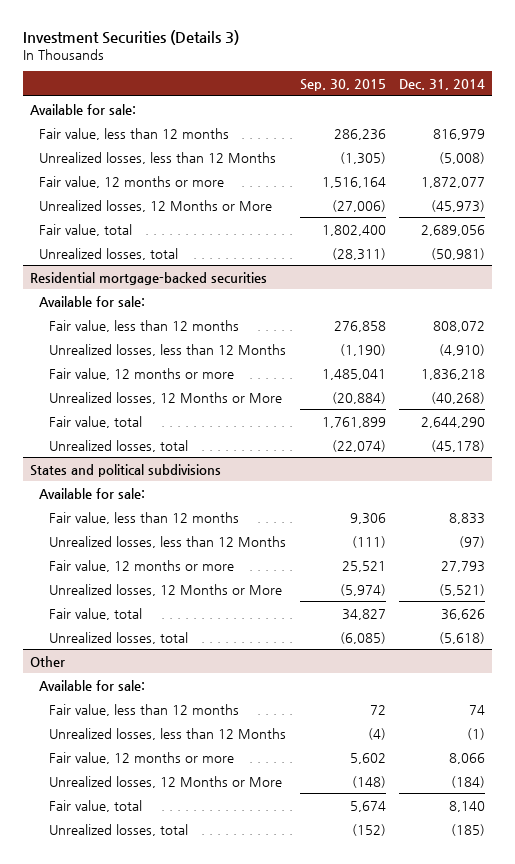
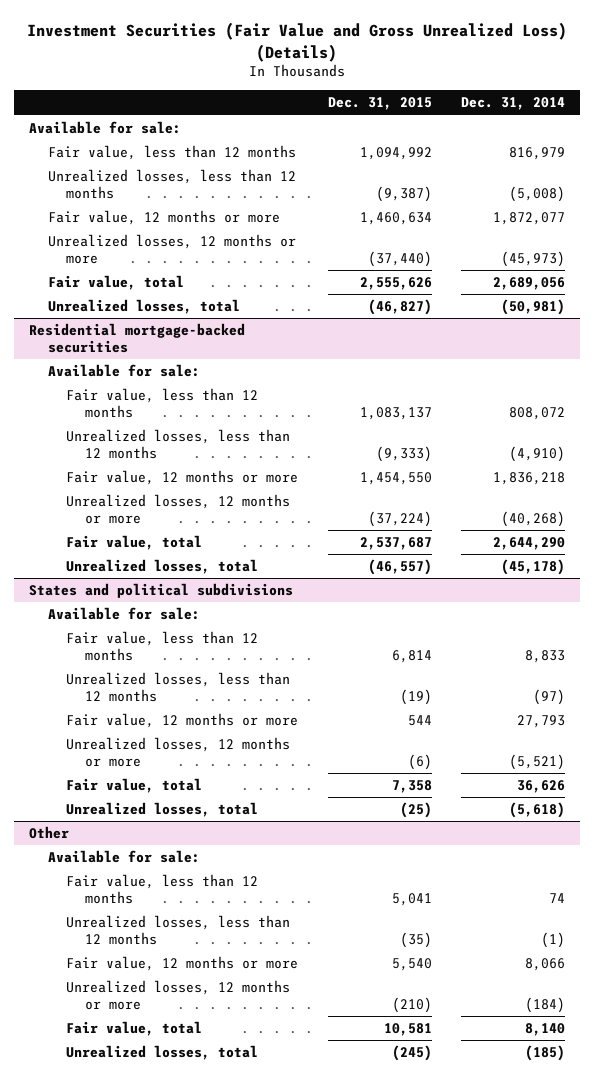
- Investment Securities (Details 3)
+ Investment Securities (Fair Value and Gross Unrealized Loss) (Details)
- | Sep. 30, 2015 | Dec. 31, 2014
+ | Dec. 31, 2015 | Dec. 31, 2014
- Unrealized losses, less than 12 Months | (1,305) | (5,008)
+ Unrealized losses, less than 12 months | (9,387) | (5,008)
- Unrealized losses, 12 Months or More | (27,006) | (45,973)
+ Unrealized losses, 12 months or more | (37,440) | (45,973)
@ Residential mortgage-backed securities
- Unrealized losses, less than 12 Months | (1,190) | (4,910)
+ Unrealized losses, less than 12 months | (9,333) | (4,910)
- Unrealized losses, 12 Months or More | (20,884) | (40,268)
+ Unrealized losses, 12 months or more | (37,224) | (40,268)
@ States and political subdivisions
- Unrealized losses, less than 12 Months | (111) | (97)
+ Unrealized losses, less than 12 months | (19) | (97)
- Unrealized losses, 12 Months or More | (5,974) | (5,521)
+ Unrealized losses, 12 months or more | (6) | (5,521)
@ Other
- Unrealized losses, less than 12 Months | (4) | (1)
+ Unrealized losses, less than 12 months | (35) | (1)
- Unrealized losses, 12 Months or More | (148) | (184)
+ Unrealized losses, 12 months or more | (210) | (184)

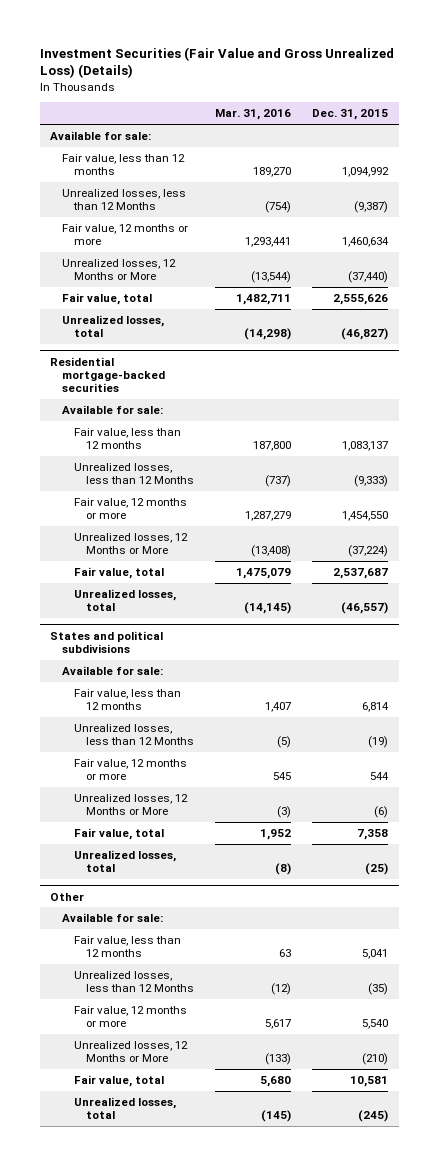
- | Dec. 31, 2015 | Dec. 31, 2014
+ | Mar. 31, 2016 | Dec. 31, 2015
- Unrealized losses, less than 12 months | (9,387) | (5,008)
+ Unrealized losses, less than 12 Months | (754) | (9,387)
- Unrealized losses, 12 months or more | (37,440) | (45,973)
+ Unrealized losses, 12 Months or More | (13,544) | (37,440)
@ Residential mortgage-backed securities
- Unrealized losses, less than 12 months | (9,333) | (4,910)
+ Unrealized losses, less than 12 Months | (737) | (9,333)
- Unrealized losses, 12 months or more | (37,224) | (40,268)
+ Unrealized losses, 12 Months or More | (13,408) | (37,224)
@ States and political subdivisions
- Unrealized losses, less than 12 months | (19) | (97)
+ Unrealized losses, less than 12 Months | (5) | (19)
- Unrealized losses, 12 months or more | (6) | (5,521)
+ Unrealized losses, 12 Months or More | (3) | (6)
@ Other
- Unrealized losses, less than 12 months | (35) | (1)
+ Unrealized losses, less than 12 Months | (12) | (35)
- Unrealized losses, 12 months or more | (210) | (184)
+ Unrealized losses, 12 Months or More | (133) | (210)

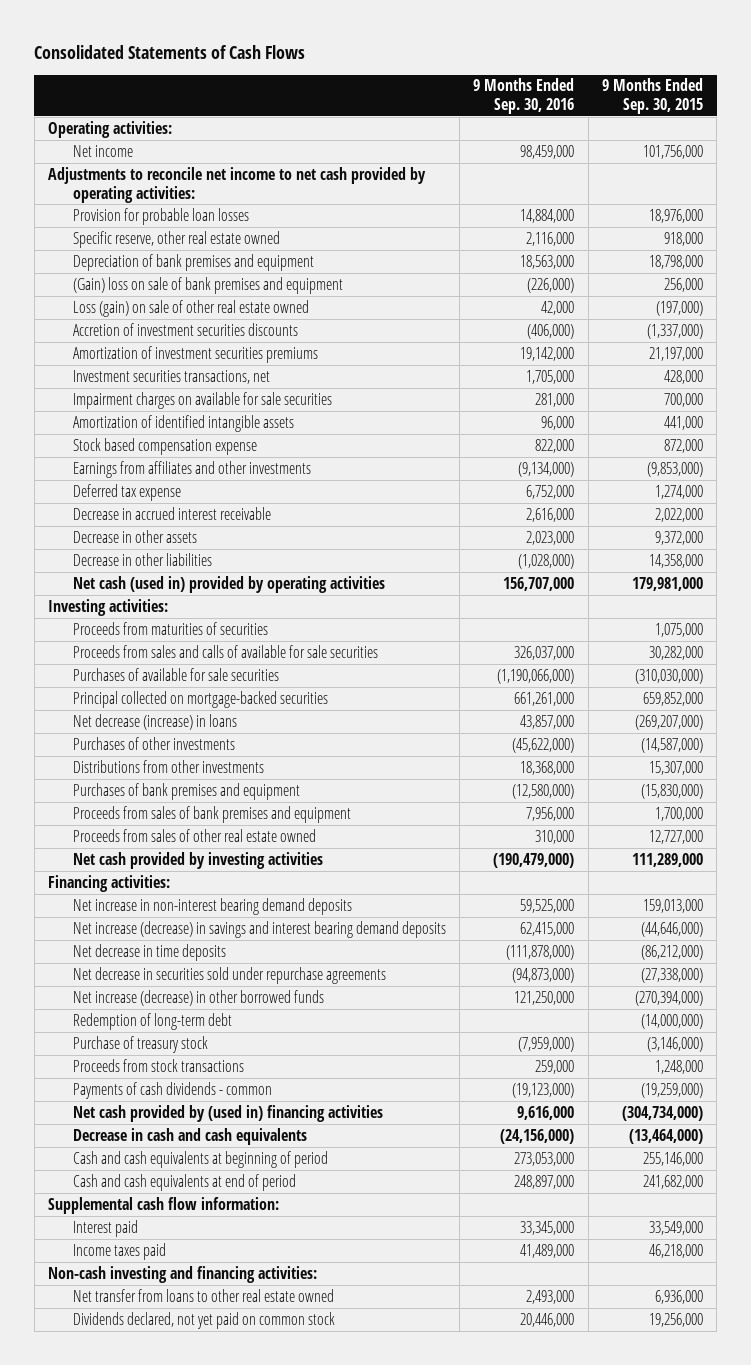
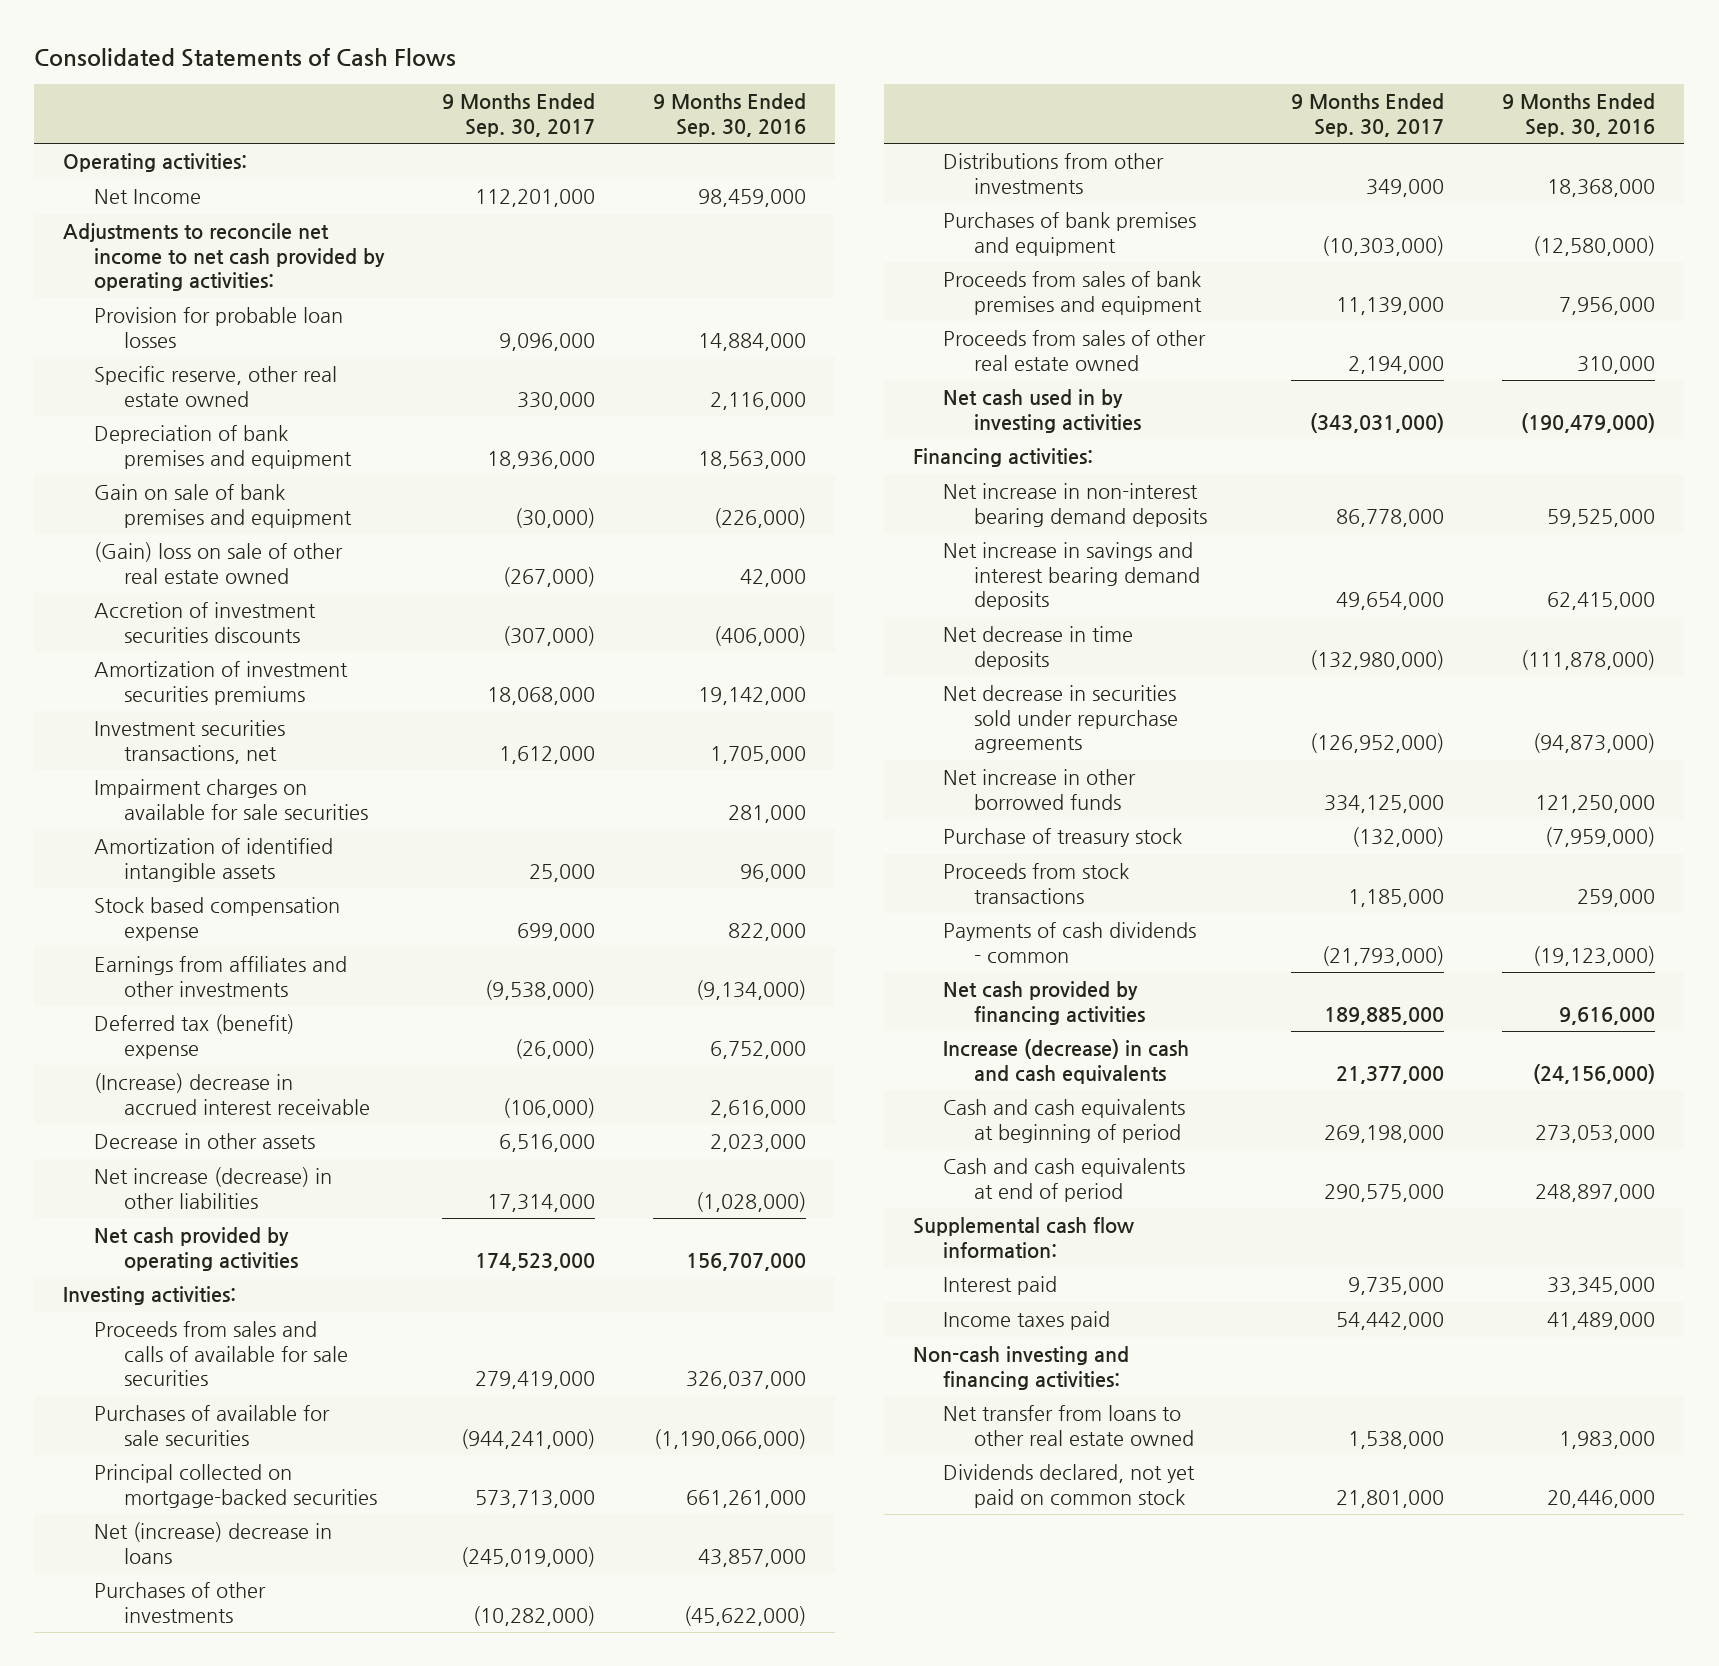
- | 9 Months Ended Sep. 30, 2016 | 9 Months Ended Sep. 30, 2015
+ | 9 Months Ended Sep. 30, 2017 | 9 Months Ended Sep. 30, 2016
- Net income | 98,459,000 | 101,756,000
+ Net Income | 112,201,000 | 98,459,000
- (Gain) loss on sale of bank premises and equipment | (226,000) | 256,000
- Loss (gain) on sale of other real estate owned | 42,000 | (197,000)
+ Gain on sale of bank premises and equipment | (30,000) | (226,000)
+ (Gain) loss on sale of other real estate owned | (267,000) | 42,000
- Deferred tax expense | 6,752,000 | 1,274,000
- Decrease in accrued interest receivable | 2,616,000 | 2,022,000
+ Deferred tax (benefit) expense | (26,000) | 6,752,000
+ (Increase) decrease in accrued interest receivable | (106,000) | 2,616,000
- Decrease in other liabilities | (1,028,000) | 14,358,000
- Net cash (used in) provided by operating activities | 156,707,000 | 179,981,000
+ Net increase (decrease) in other liabilities | 17,314,000 | (1,028,000)
+ Net cash provided by operating activities | 174,523,000 | 156,707,000
- Proceeds from maturities of securities | | 1,075,000
- Net decrease (increase) in loans | 43,857,000 | (269,207,000)
+ Net (increase) decrease in loans | (245,019,000) | 43,857,000
- Net cash provided by investing activities | (190,479,000) | 111,289,000
+ Net cash used in by investing activities | (343,031,000) | (190,479,000)
- Net increase (decrease) in savings and interest bearing demand deposits | 62,415,000 | (44,646,000)
+ Net increase in savings and interest bearing demand deposits | 49,654,000 | 62,415,000
- Net increase (decrease) in other borrowed funds | 121,250,000 | (270,394,000)
- Redemption of long-term debt | | (14,000,000)
+ Net increase in other borrowed funds | 334,125,000 | 121,250,000
- Net cash provided by (used in) financing activities | 9,616,000 | (304,734,000)
- Decrease in cash and cash equivalents | (24,156,000) | (13,464,000)
+ Net cash provided by financing activities | 189,885,000 | 9,616,000
+ Increase (decrease) in cash and cash equivalents | 21,377,000 | (24,156,000)
- Net transfer from loans to other real estate owned | 2,493,000 | 6,936,000
+ Net transfer from loans to other real estate owned | 1,538,000 | 1,983,000

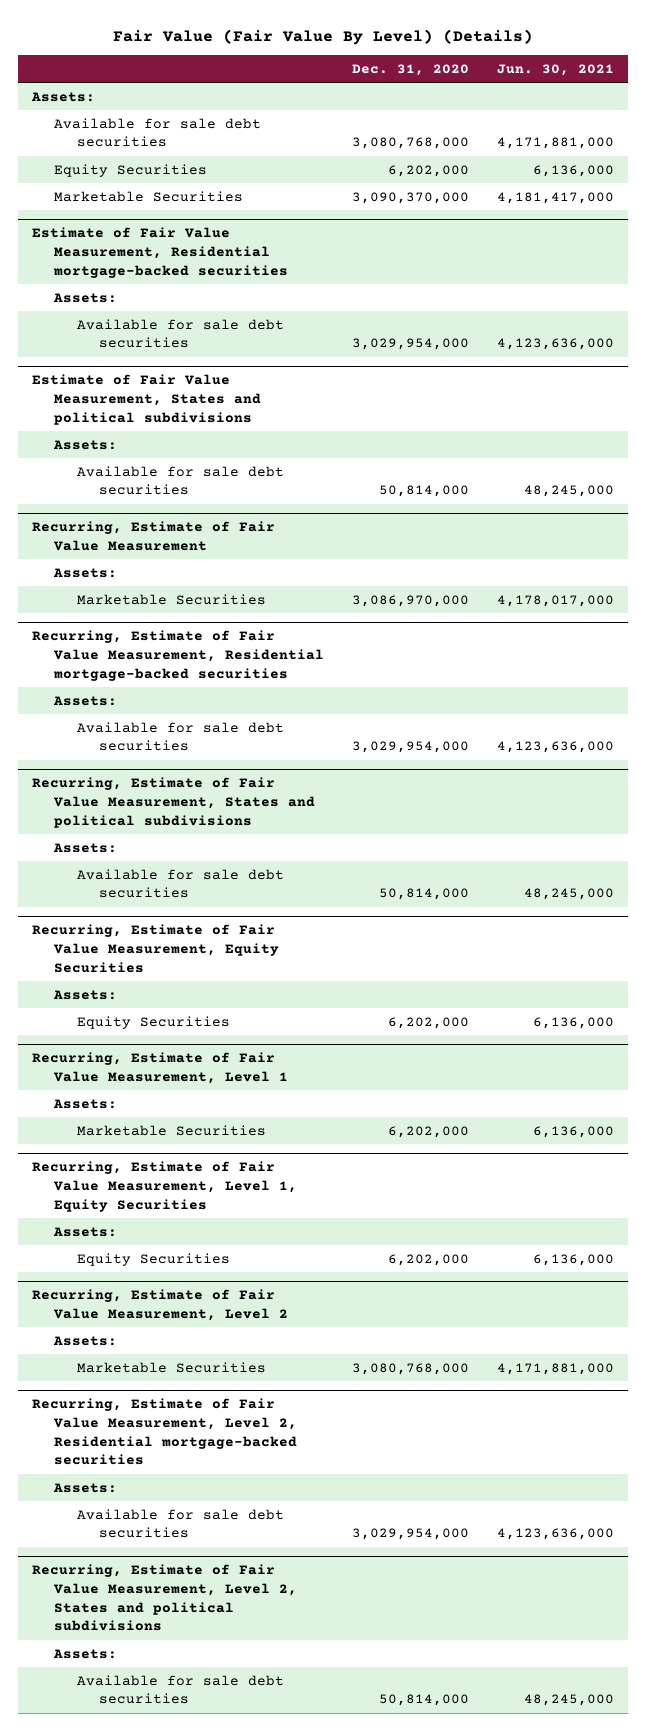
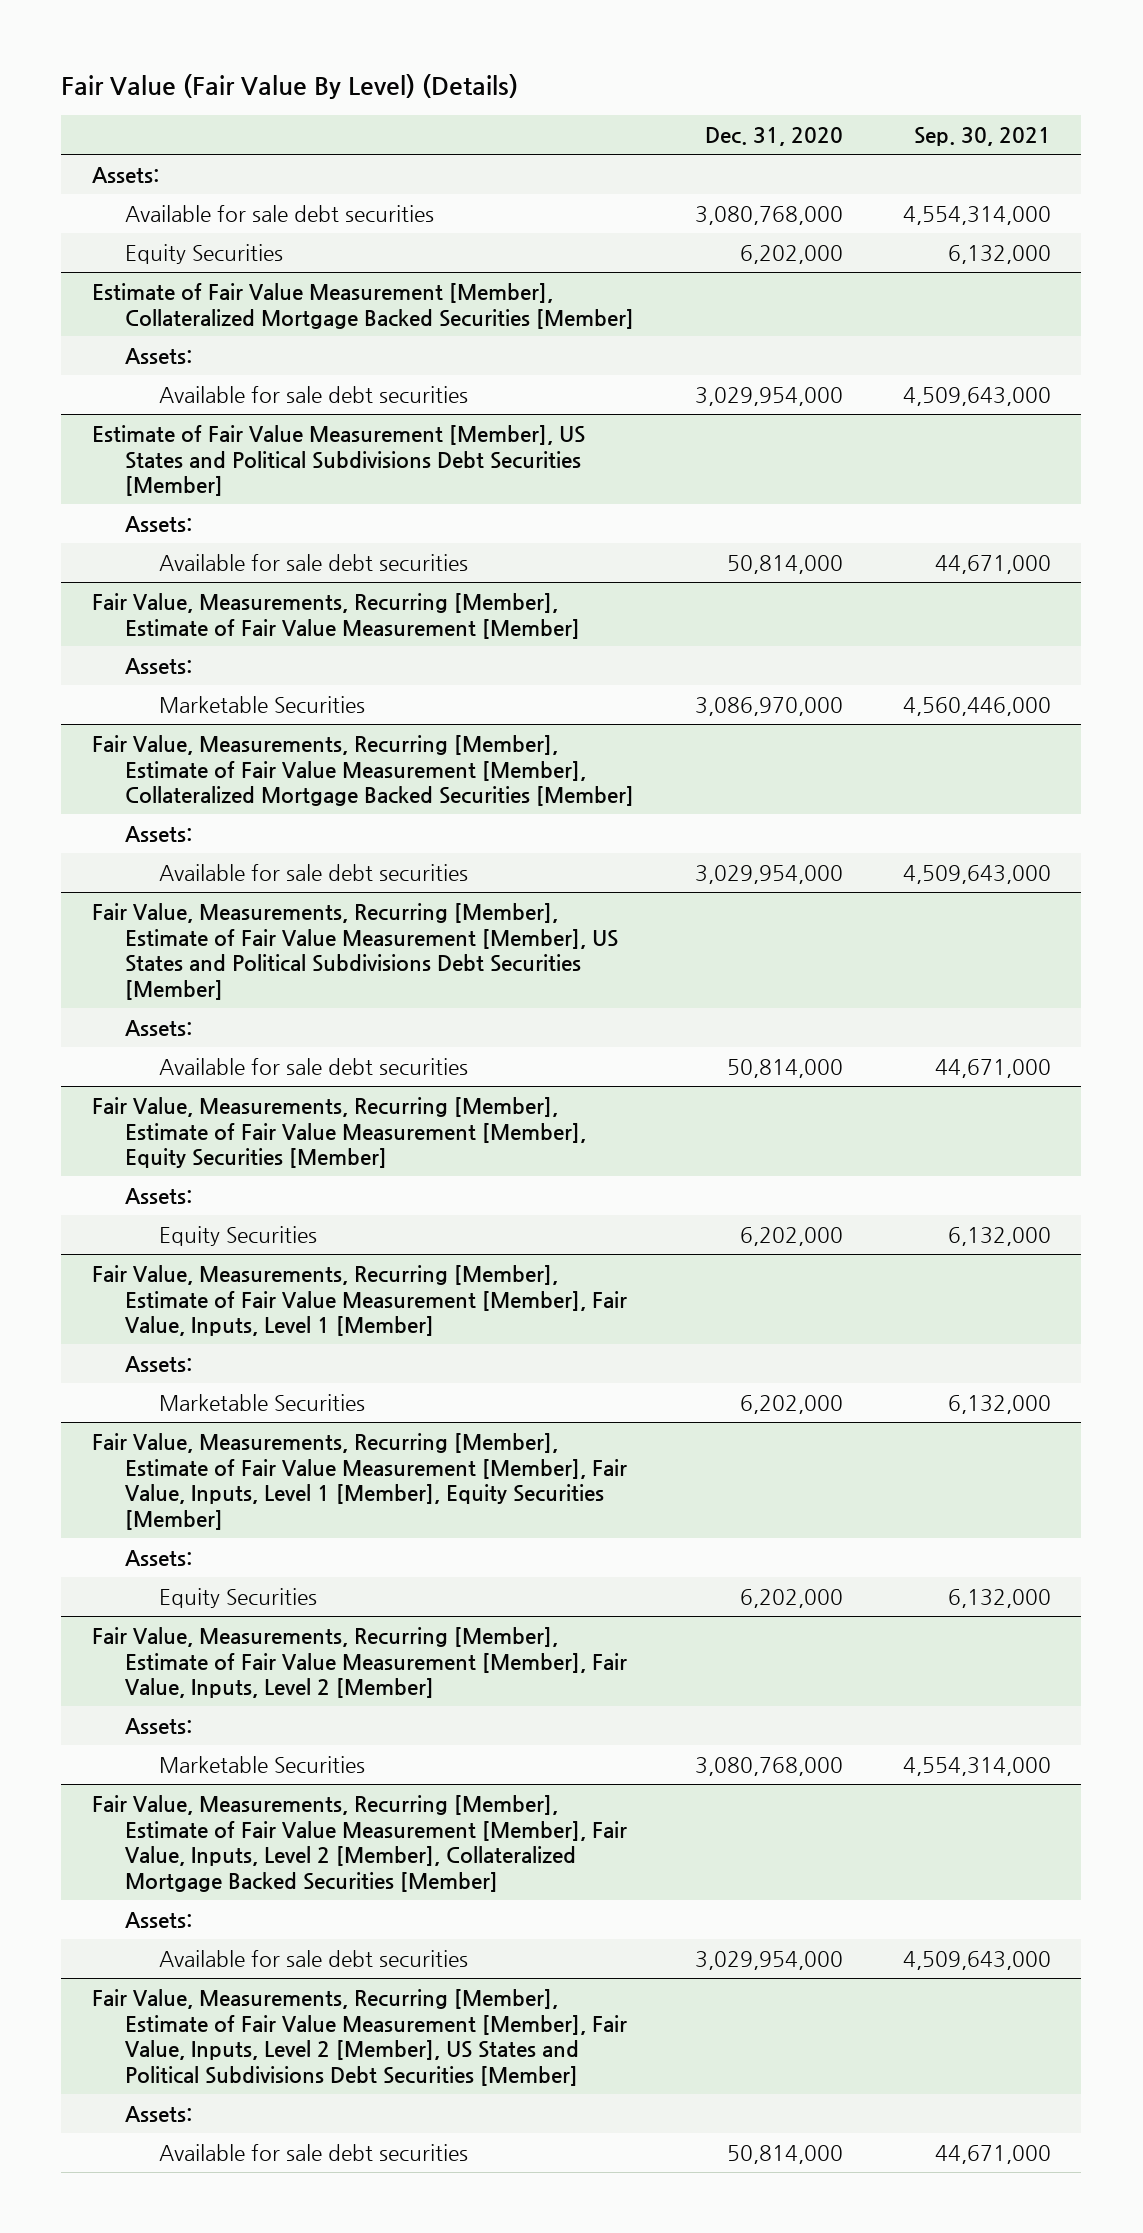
- | Dec. 31, 2020 | Jun. 30, 2021
+ | Dec. 31, 2020 | Sep. 30, 2021
- Marketable Securities | 3,090,370,000 | 4,181,417,000
- Estimate of Fair Value Measurement, Residential mortgage-backed securities
+ Estimate of Fair Value Measurement [Member], Collateralized Mortgage Backed Securities [Member]
- Estimate of Fair Value Measurement, States and political subdivisions
+ Estimate of Fair Value Measurement [Member], US States and Political Subdivisions Debt Securities [Member]
- Recurring, Estimate of Fair Value Measurement
+ Fair Value, Measurements, Recurring [Member], Estimate of Fair Value Measurement [Member]
- Recurring, Estimate of Fair Value Measurement, Residential mortgage-backed securities
+ Fair Value, Measurements, Recurring [Member], Estimate of Fair Value Measurement [Member], Collateralized Mortgage Backed Securities [Member]
- Recurring, Estimate of Fair Value Measurement, States and political subdivisions
+ Fair Value, Measurements, Recurring [Member], Estimate of Fair Value Measurement [Member], US States and Political Subdivisions Debt Securities [Member]
- Recurring, Estimate of Fair Value Measurement, Equity Securities
+ Fair Value, Measurements, Recurring [Member], Estimate of Fair Value Measurement [Member], Equity Securities [Member]
- Recurring, Estimate of Fair Value Measurement, Level 1
+ Fair Value, Measurements, Recurring [Member], Estimate of Fair Value Measurement [Member], Fair Value, Inputs, Level 1 [Member]
- Recurring, Estimate of Fair Value Measurement, Level 1, Equity Securities
+ Fair Value, Measurements, Recurring [Member], Estimate of Fair Value Measurement [Member], Fair Value, Inputs, Level 1 [Member], Equity Securities [Member]
- Recurring, Estimate of Fair Value Measurement, Level 2
+ Fair Value, Measurements, Recurring [Member], Estimate of Fair Value Measurement [Member], Fair Value, Inputs, Level 2 [Member]
- Recurring, Estimate of Fair Value Measurement, Level 2, Residential mortgage-backed securities
+ Fair Value, Measurements, Recurring [Member], Estimate of Fair Value Measurement [Member], Fair Value, Inputs, Level 2 [Member], Collateralized Mortgage Backed Securities [Member]
- Recurring, Estimate of Fair Value Measurement, Level 2, States and political subdivisions
+ Fair Value, Measurements, Recurring [Member], Estimate of Fair Value Measurement [Member], Fair Value, Inputs, Level 2 [Member], US States and Political Subdivisions Debt Securities [Member]

